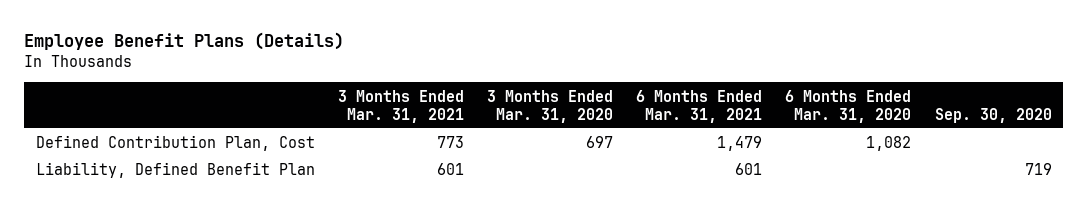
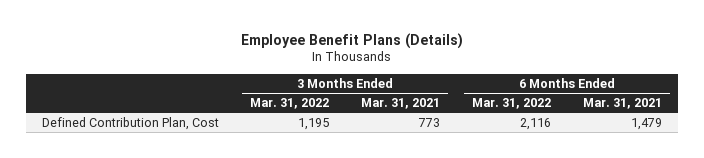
- | 3 Months Ended Mar. 31, 2021 | 3 Months Ended Mar. 31, 2020 | 6 Months Ended Mar. 31, 2021 | 6 Months Ended Mar. 31, 2020 | Sep. 30, 2020
+ | 3 Months Ended Mar. 31, 2022 | 3 Months Ended Mar. 31, 2021 | 6 Months Ended Mar. 31, 2022 | 6 Months Ended Mar. 31, 2021
- Liability, Defined Benefit Plan | 601 | | 601 | | 719

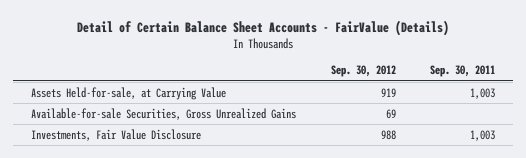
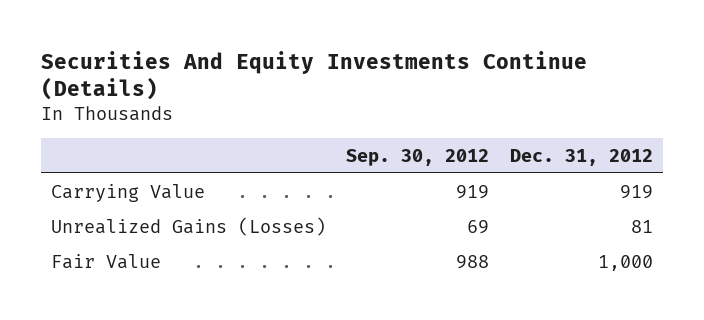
- Detail of Certain Balance Sheet Accounts - FairValue (Details)
+ Securities And Equity Investments Continue (Details)
- | Sep. 30, 2012 | Sep. 30, 2011
+ | Sep. 30, 2012 | Dec. 31, 2012
- Assets Held-for-sale, at Carrying Value | 919 | 1,003
- Available-for-sale Securities, Gross Unrealized Gains | 69 |
- Investments, Fair Value Disclosure | 988 | 1,003
+ Carrying Value | 919 | 919
+ Unrealized Gains (Losses) | 69 | 81
+ Fair Value | 988 | 1,000

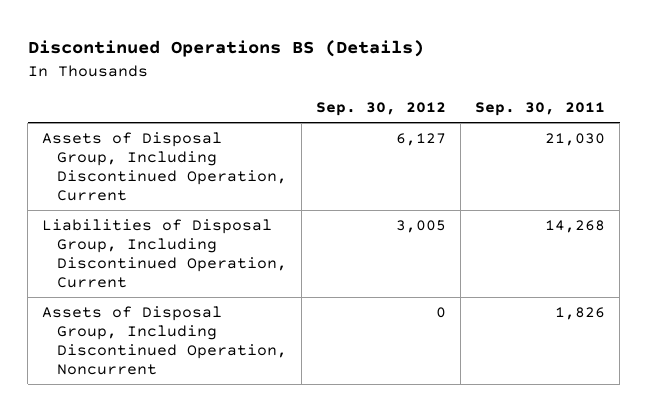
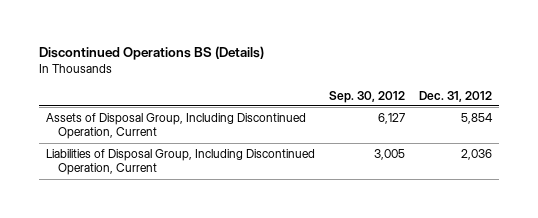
- | Sep. 30, 2012 | Sep. 30, 2011
+ | Sep. 30, 2012 | Dec. 31, 2012
- Assets of Disposal Group, Including Discontinued Operation, Noncurrent | 0 | 1,826

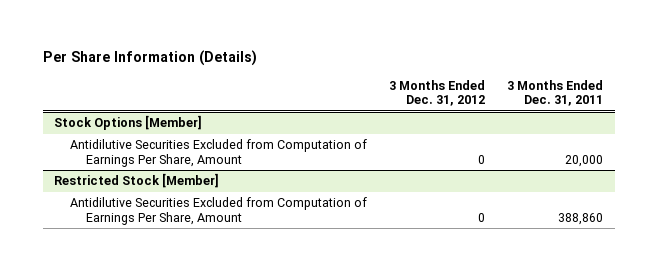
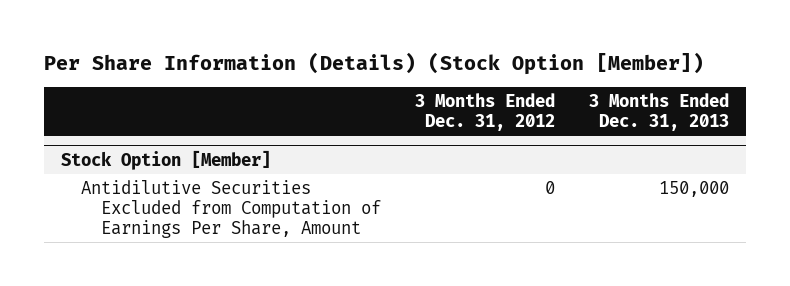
- Per Share Information (Details)
+ Per Share Information (Details) (Stock Option [Member])
- | 3 Months Ended Dec. 31, 2012 | 3 Months Ended Dec. 31, 2011
+ | 3 Months Ended Dec. 31, 2012 | 3 Months Ended Dec. 31, 2013
- Stock Options [Member]
- Antidilutive Securities Excluded from Computation of Earnings Per Share, Amount | 0 | 20,000
- Restricted Stock [Member]
+ Stock Option [Member]

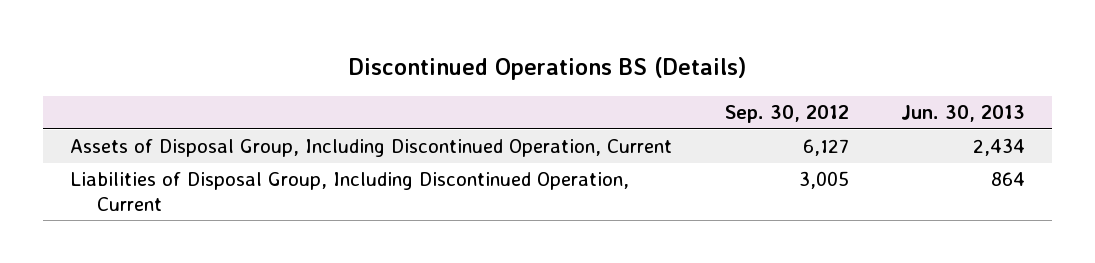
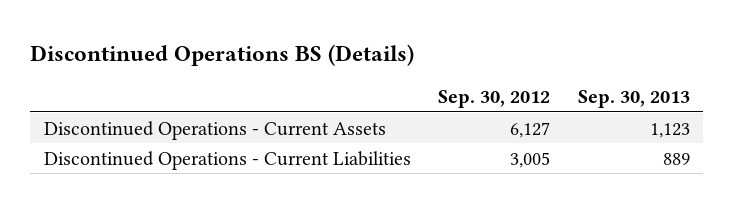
- | Sep. 30, 2012 | Jun. 30, 2013
+ | Sep. 30, 2012 | Sep. 30, 2013
- Assets of Disposal Group, Including Discontinued Operation, Current | 6,127 | 2,434
- Liabilities of Disposal Group, Including Discontinued Operation, Current | 3,005 | 864
+ Discontinued Operations - Current Assets | 6,127 | 1,123
+ Discontinued Operations - Current Liabilities | 3,005 | 889

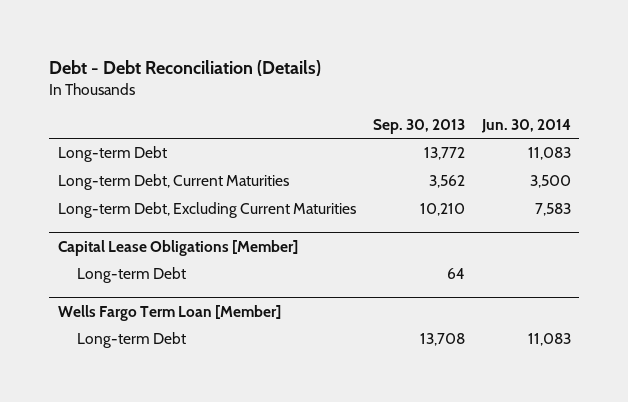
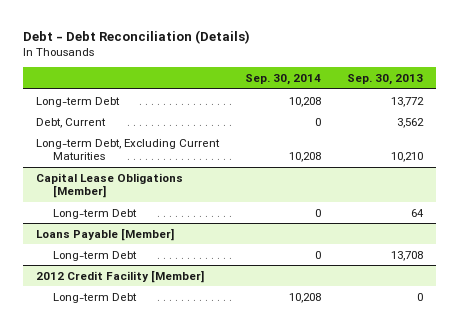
- | Sep. 30, 2013 | Jun. 30, 2014
+ | Sep. 30, 2014 | Sep. 30, 2013
- Long-term Debt, Current Maturities | 3,562 | 3,500
+ Debt, Current | 0 | 3,562
- Wells Fargo Term Loan [Member]
+ Loans Payable [Member]
+ 2012 Credit Facility [Member]
+ Long-term Debt | 10,208 | 0

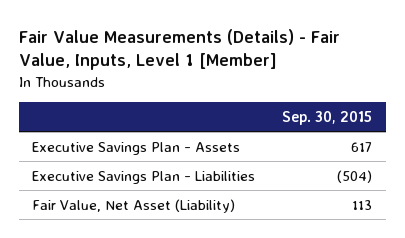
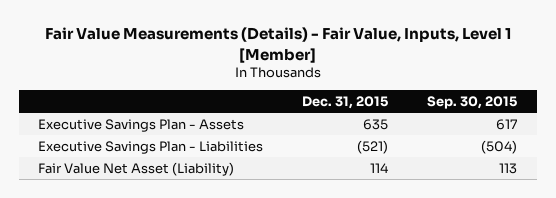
- | Sep. 30, 2015
+ | Dec. 31, 2015 | Sep. 30, 2015
- Fair Value, Net Asset (Liability) | 113
+ Fair Value Net Asset (Liability) | 114 | 113

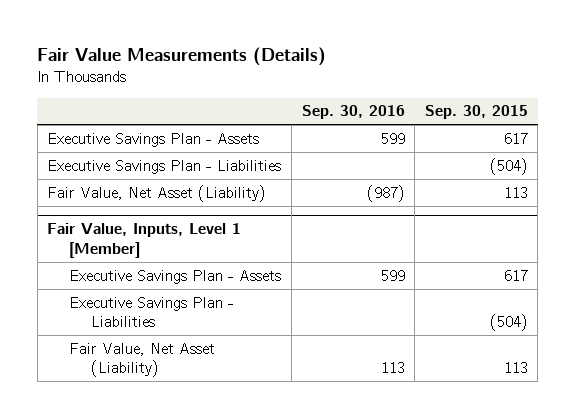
- Fair Value Measurements (Details) - Fair Value, Inputs, Level 1 [Member]
+ Fair Value Measurements (Details)
- | Dec. 31, 2015 | Sep. 30, 2015
+ | Sep. 30, 2016 | Sep. 30, 2015
- Fair Value Net Asset (Liability) | 114 | 113
+ Fair Value, Net Asset (Liability) | (987) | 113
+ Fair Value, Inputs, Level 1 [Member]
+ Executive Savings Plan - Assets | 599 | 617
+ Executive Savings Plan - Liabilities | | (504)
+ Fair Value, Net Asset (Liability) | 113 | 113

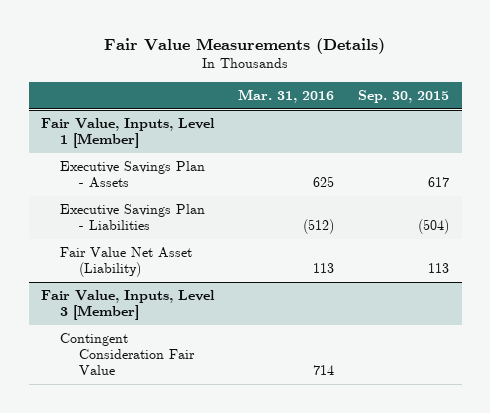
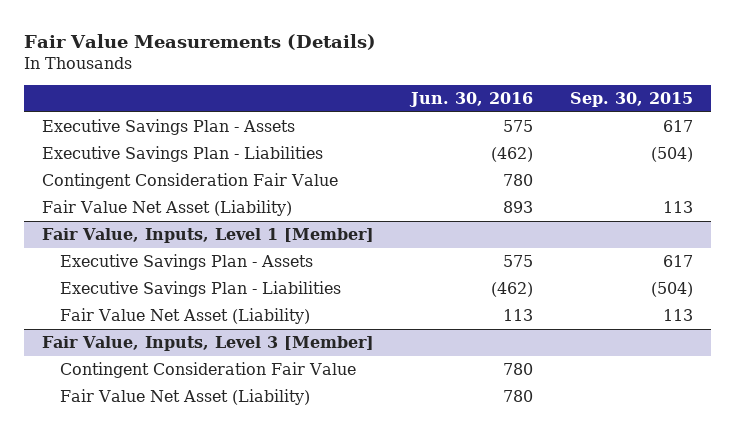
- | Mar. 31, 2016 | Sep. 30, 2015
+ | Jun. 30, 2016 | Sep. 30, 2015
+ Executive Savings Plan - Assets | 575 | 617
+ Executive Savings Plan - Liabilities | (462) | (504)
+ Contingent Consideration Fair Value | 780 |
+ Fair Value Net Asset (Liability) | 893 | 113
@ Fair Value, Inputs, Level 3 [Member]
+ Fair Value Net Asset (Liability) | 780 |

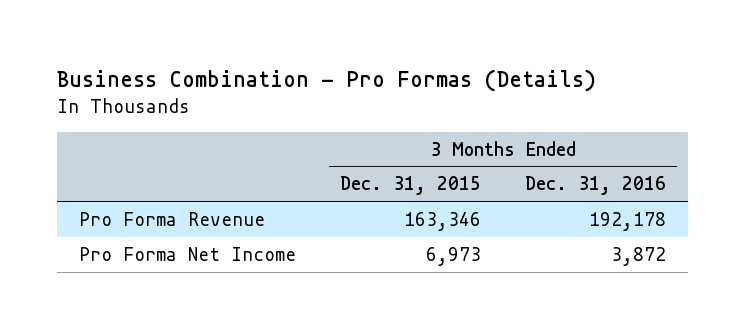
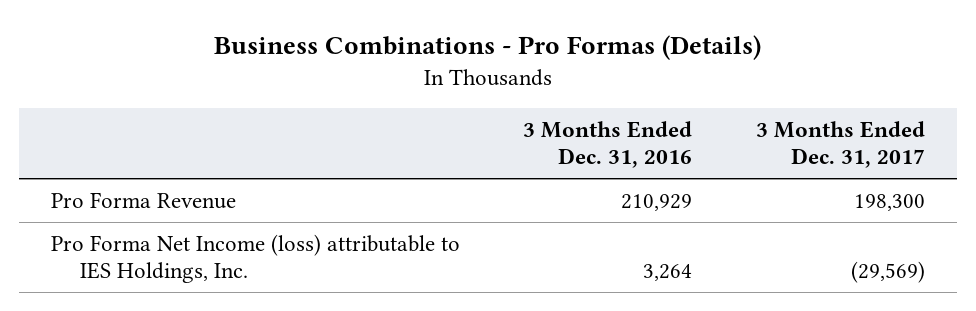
- Business Combination - Pro Formas (Details)
+ Business Combinations - Pro Formas (Details)
- | 3 Months Ended Dec. 31, 2015 | 3 Months Ended Dec. 31, 2016
+ | 3 Months Ended Dec. 31, 2016 | 3 Months Ended Dec. 31, 2017
- Pro Forma Revenue | 163,346 | 192,178
- Pro Forma Net Income | 6,973 | 3,872
+ Pro Forma Revenue | 210,929 | 198,300
+ Pro Forma Net Income (loss) attributable to IES Holdings, Inc. | 3,264 | (29,569)

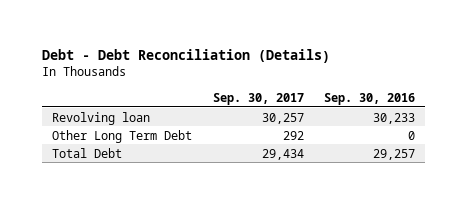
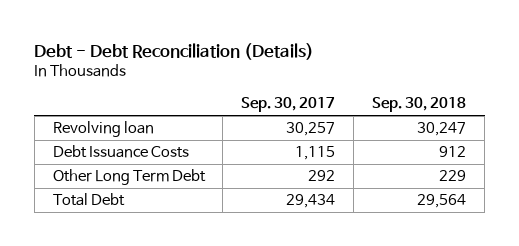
- | Sep. 30, 2017 | Sep. 30, 2016
+ | Sep. 30, 2017 | Sep. 30, 2018
+ Debt Issuance Costs | 1,115 | 912

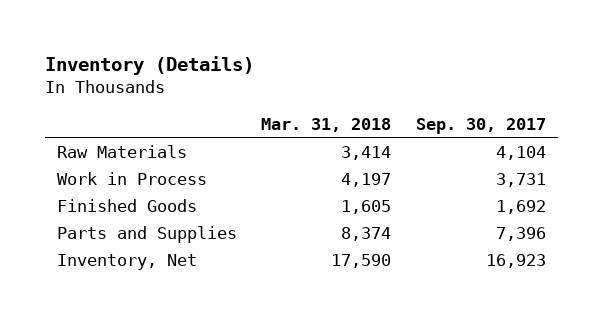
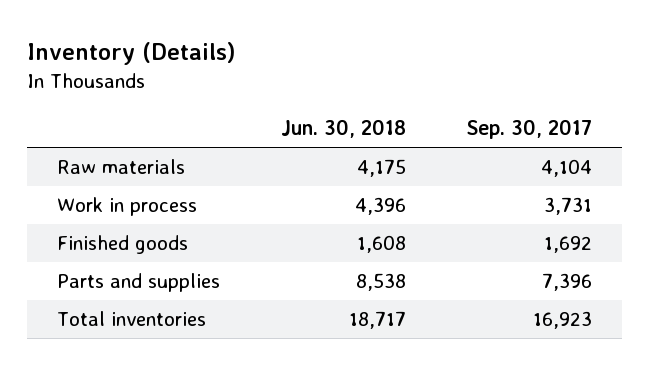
- | Mar. 31, 2018 | Sep. 30, 2017
+ | Jun. 30, 2018 | Sep. 30, 2017
- Raw Materials | 3,414 | 4,104
- Work in Process | 4,197 | 3,731
- Finished Goods | 1,605 | 1,692
- Parts and Supplies | 8,374 | 7,396
- Inventory, Net | 17,590 | 16,923
+ Raw materials | 4,175 | 4,104
+ Work in process | 4,396 | 3,731
+ Finished goods | 1,608 | 1,692
+ Parts and supplies | 8,538 | 7,396
+ Total inventories | 18,717 | 16,923

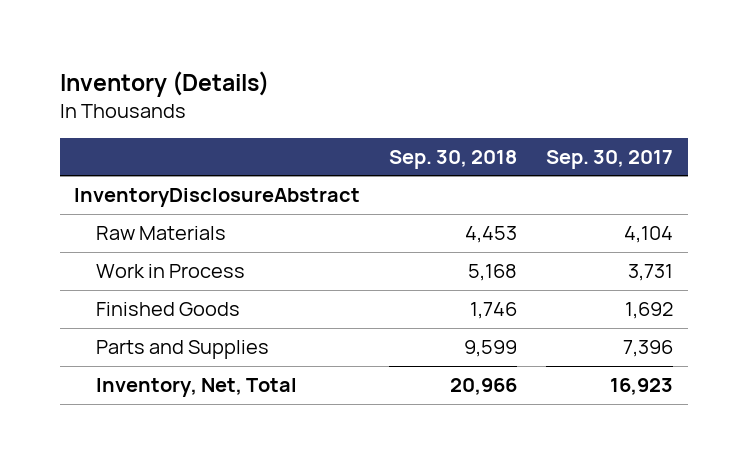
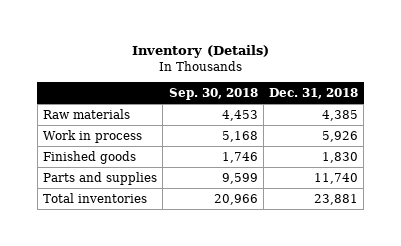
- | Sep. 30, 2018 | Sep. 30, 2017
+ | Sep. 30, 2018 | Dec. 31, 2018
- InventoryDisclosureAbstract
- Raw Materials | 4,453 | 4,104
- Work in Process | 5,168 | 3,731
- Finished Goods | 1,746 | 1,692
- Parts and Supplies | 9,599 | 7,396
- Inventory, Net, Total | 20,966 | 16,923
+ Raw materials | 4,453 | 4,385
+ Work in process | 5,168 | 5,926
+ Finished goods | 1,746 | 1,830
+ Parts and supplies | 9,599 | 11,740
+ Total inventories | 20,966 | 23,881

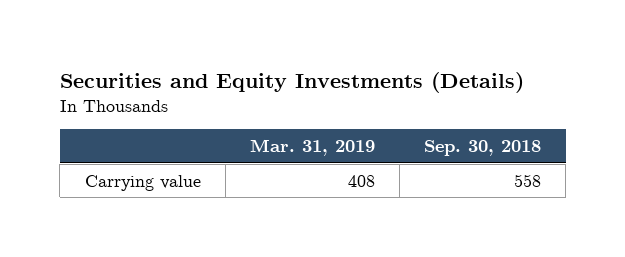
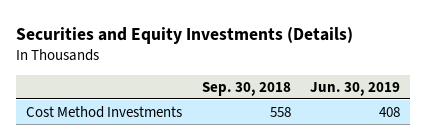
- | Mar. 31, 2019 | Sep. 30, 2018
+ | Sep. 30, 2018 | Jun. 30, 2019
- Carrying value | 408 | 558
+ Cost Method Investments | 558 | 408

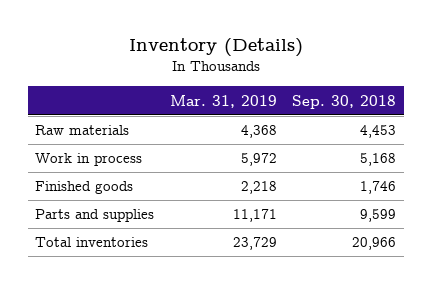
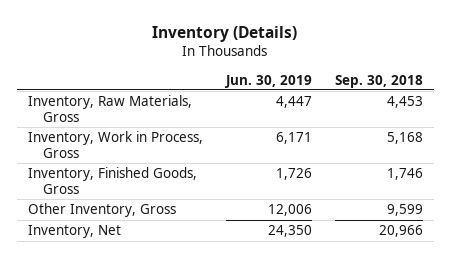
- | Mar. 31, 2019 | Sep. 30, 2018
+ | Jun. 30, 2019 | Sep. 30, 2018
- Raw materials | 4,368 | 4,453
- Work in process | 5,972 | 5,168
- Finished goods | 2,218 | 1,746
- Parts and supplies | 11,171 | 9,599
- Total inventories | 23,729 | 20,966
+ Inventory, Raw Materials, Gross | 4,447 | 4,453
+ Inventory, Work in Process, Gross | 6,171 | 5,168
+ Inventory, Finished Goods, Gross | 1,726 | 1,746
+ Other Inventory, Gross | 12,006 | 9,599
+ Inventory, Net | 24,350 | 20,966

